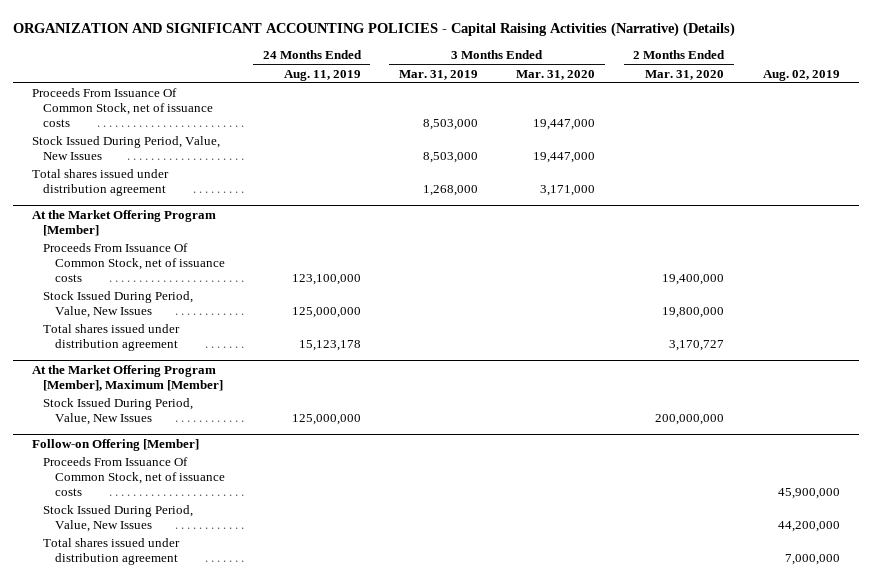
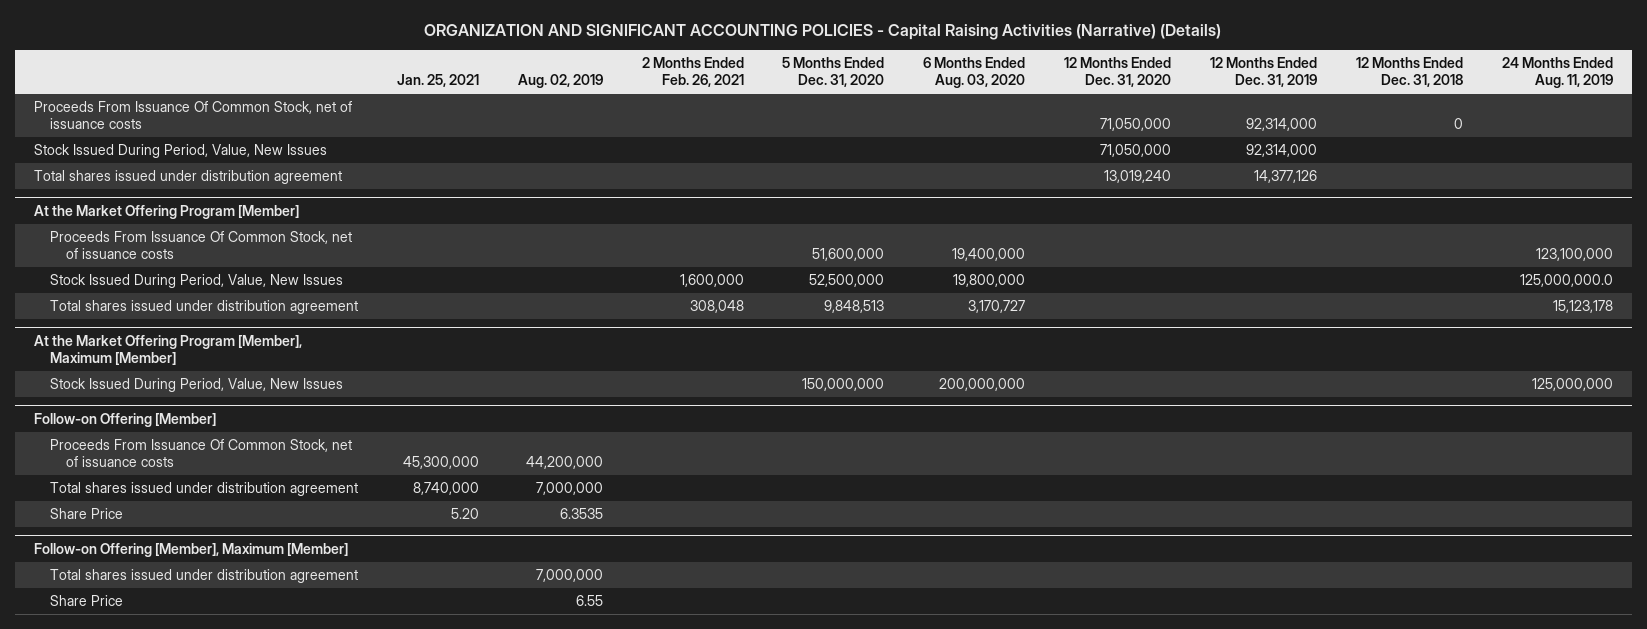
- | 24 Months Ended Aug. 11, 2019 | 3 Months Ended Mar. 31, 2019 | 3 Months Ended Mar. 31, 2020 | 2 Months Ended Mar. 31, 2020 | Aug. 02, 2019
+ | Jan. 25, 2021 | Aug. 02, 2019 | 2 Months Ended Feb. 26, 2021 | 5 Months Ended Dec. 31, 2020 | 6 Months Ended Aug. 03, 2020 | 12 Months Ended Dec. 31, 2020 | 12 Months Ended Dec. 31, 2019 | 12 Months Ended Dec. 31, 2018 | 24 Months Ended Aug. 11, 2019
@ At the Market Offering Program [Member]
- Stock Issued During Period, Value, New Issues | 125,000,000 | | | 19,800,000 |
+ Stock Issued During Period, Value, New Issues | | | 1,600,000 | 52,500,000 | 19,800,000 | | | | 125,000,000.0
@ Follow-on Offering [Member]
- Proceeds From Issuance Of Common Stock, net of issuance costs | | | | | 45,900,000
- Stock Issued During Period, Value, New Issues | | | | | 44,200,000
+ Proceeds From Issuance Of Common Stock, net of issuance costs | 45,300,000 | 44,200,000 | | | | | | |
+ Share Price | 5.20 | 6.3535 | | | | | | |
+ Follow-on Offering [Member], Maximum [Member]
+ Total shares issued under distribution agreement | | 7,000,000 | | | | | | |
+ Share Price | | 6.55 | | | | | | |

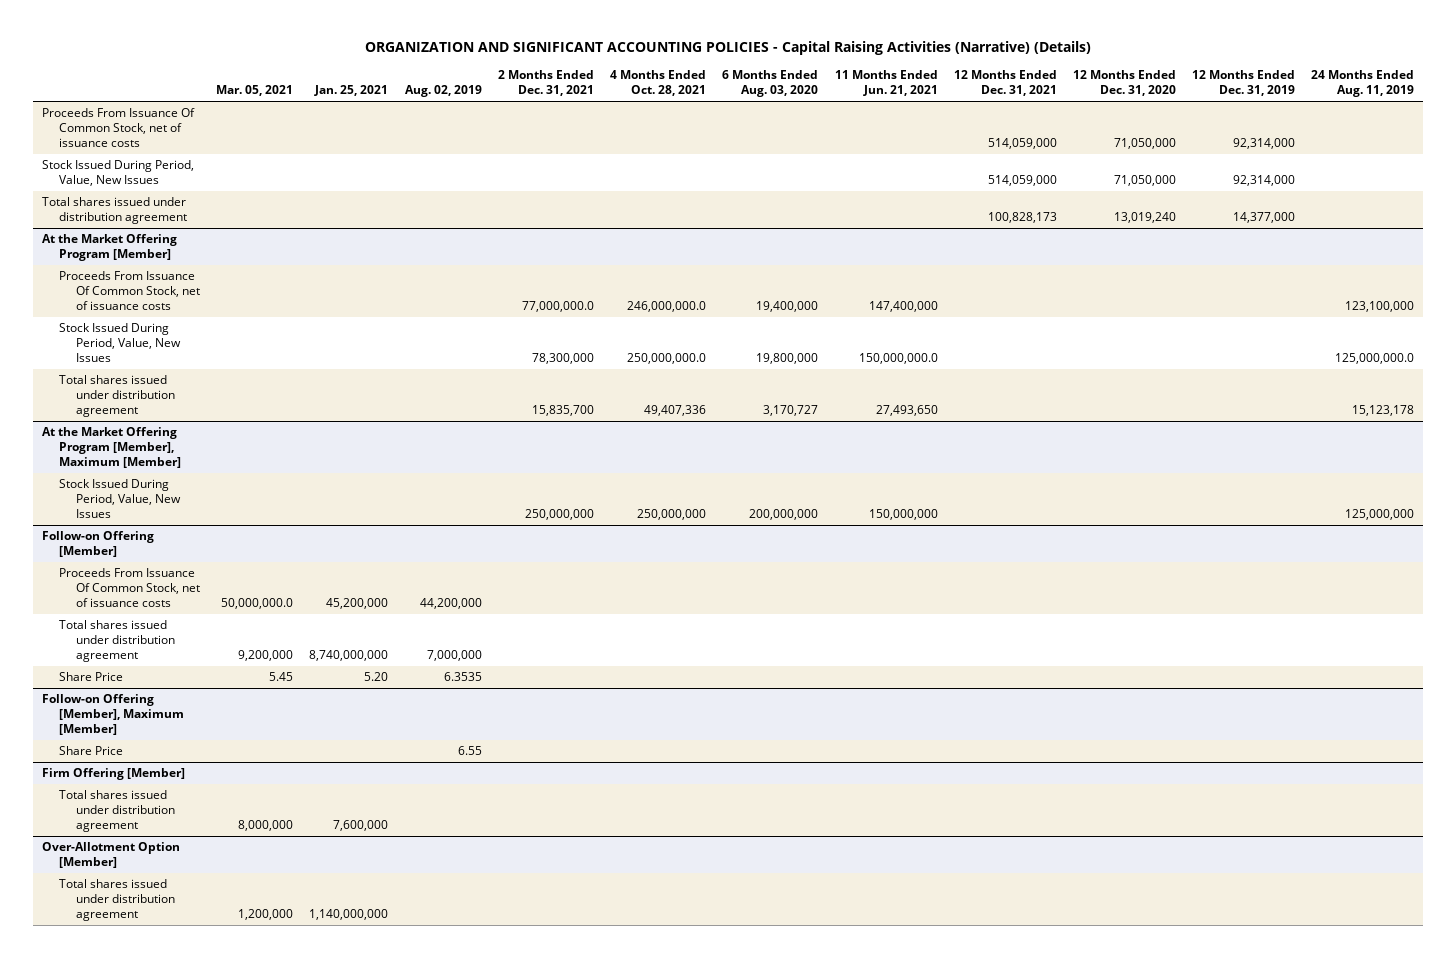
- | Jan. 25, 2021 | Aug. 02, 2019 | 2 Months Ended Feb. 26, 2021 | 5 Months Ended Dec. 31, 2020 | 6 Months Ended Aug. 03, 2020 | 12 Months Ended Dec. 31, 2020 | 12 Months Ended Dec. 31, 2019 | 12 Months Ended Dec. 31, 2018 | 24 Months Ended Aug. 11, 2019
+ | Mar. 05, 2021 | Jan. 25, 2021 | Aug. 02, 2019 | 2 Months Ended Dec. 31, 2021 | 4 Months Ended Oct. 28, 2021 | 6 Months Ended Aug. 03, 2020 | 11 Months Ended Jun. 21, 2021 | 12 Months Ended Dec. 31, 2021 | 12 Months Ended Dec. 31, 2020 | 12 Months Ended Dec. 31, 2019 | 24 Months Ended Aug. 11, 2019
- Total shares issued under distribution agreement | | | | | | 13,019,240 | 14,377,126 | |
+ Total shares issued under distribution agreement | | | | | | | | 100,828,173 | 13,019,240 | 14,377,000 |
@ Follow-on Offering [Member]
- Proceeds From Issuance Of Common Stock, net of issuance costs | 45,300,000 | 44,200,000 | | | | | | |
- Total shares issued under distribution agreement | 8,740,000 | 7,000,000 | | | | | | |
+ Proceeds From Issuance Of Common Stock, net of issuance costs | 50,000,000.0 | 45,200,000 | 44,200,000 | | | | | | | |
+ Total shares issued under distribution agreement | 9,200,000 | 8,740,000,000 | 7,000,000 | | | | | | | |
@ Follow-on Offering [Member], Maximum [Member]
- Total shares issued under distribution agreement | | 7,000,000 | | | | | | |
+ Firm Offering [Member]
+ Total shares issued under distribution agreement | 8,000,000 | 7,600,000 | | | | | | | | |
+ Over-Allotment Option [Member]
+ Total shares issued under distribution agreement | 1,200,000 | 1,140,000,000 | | | | | | | | |

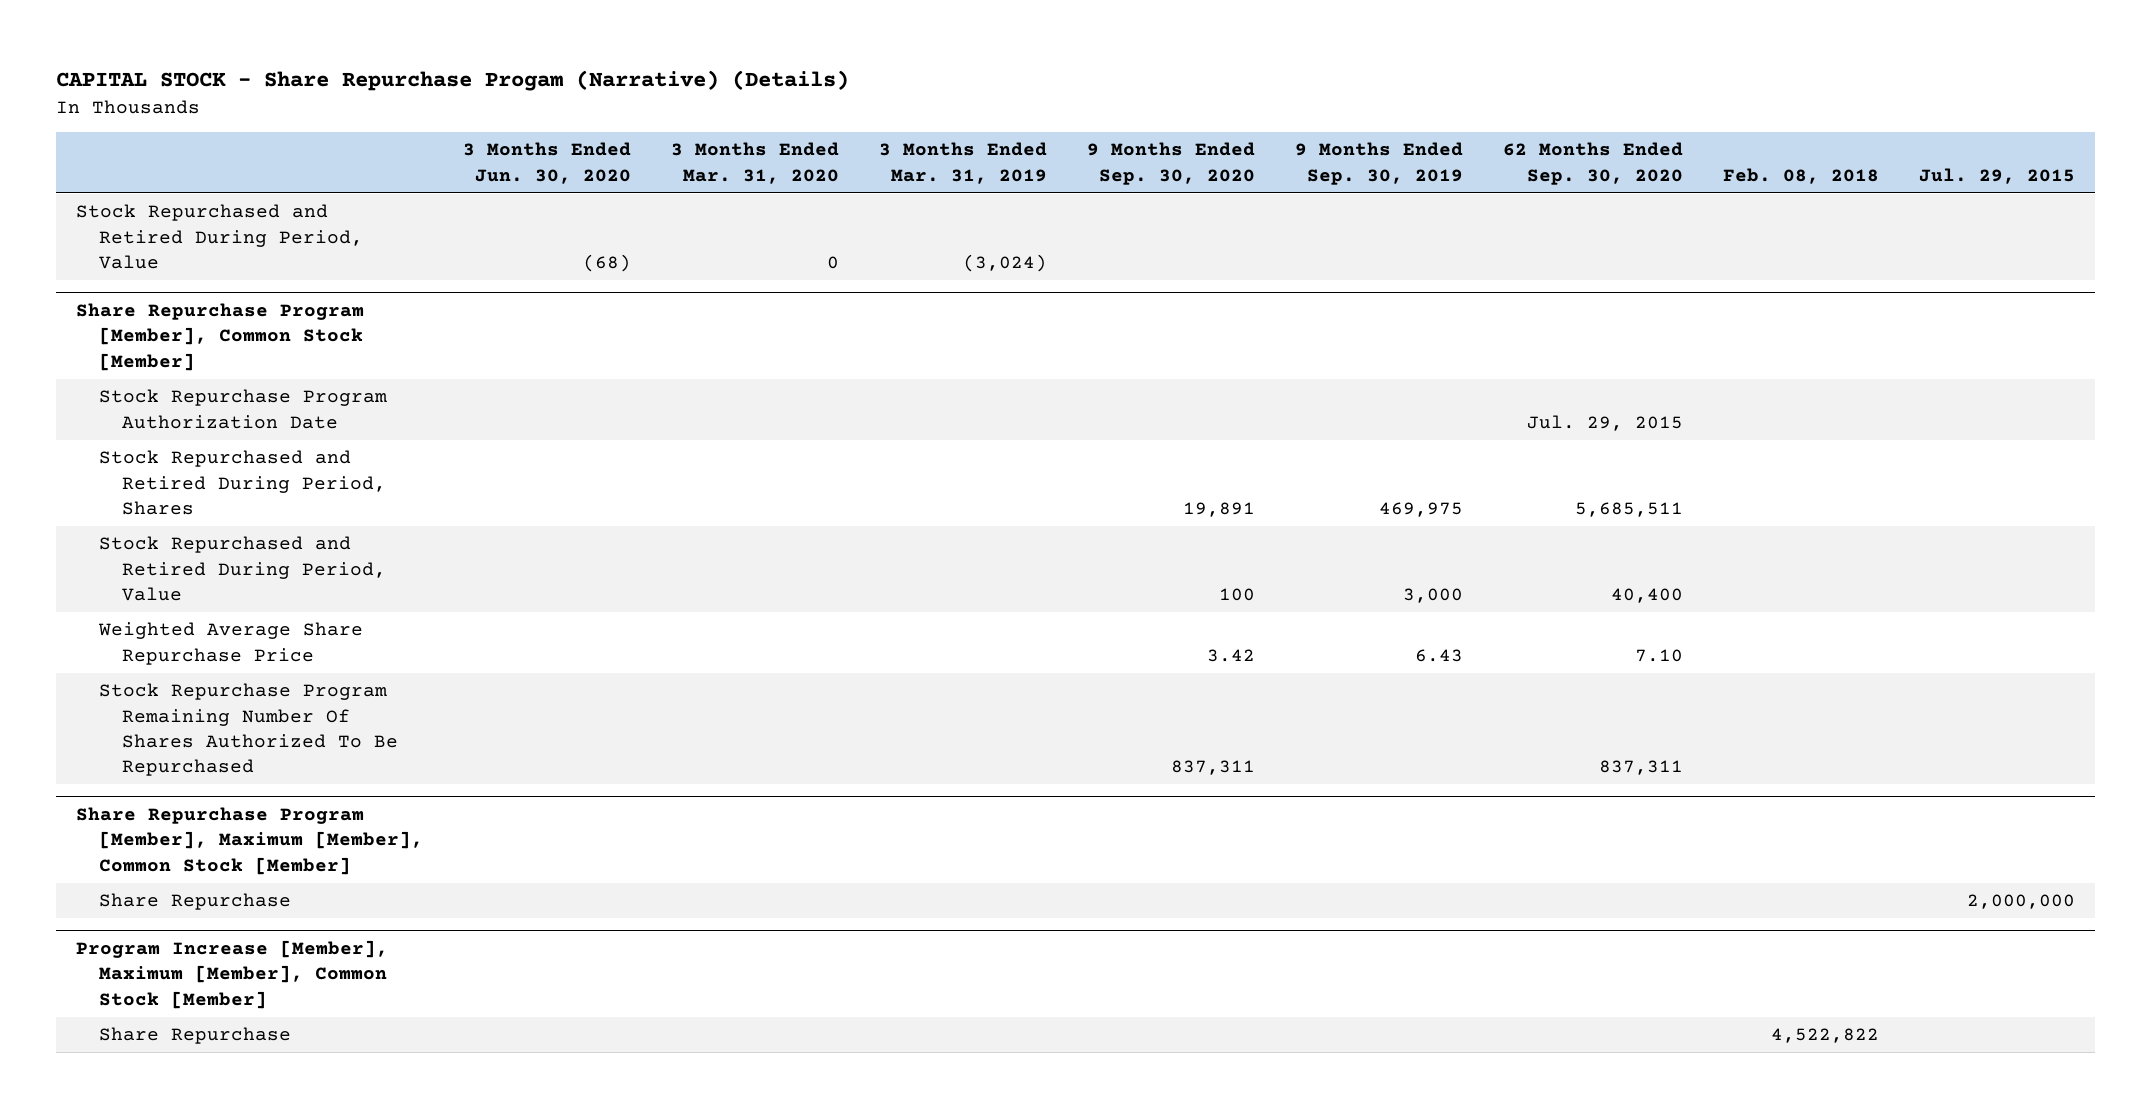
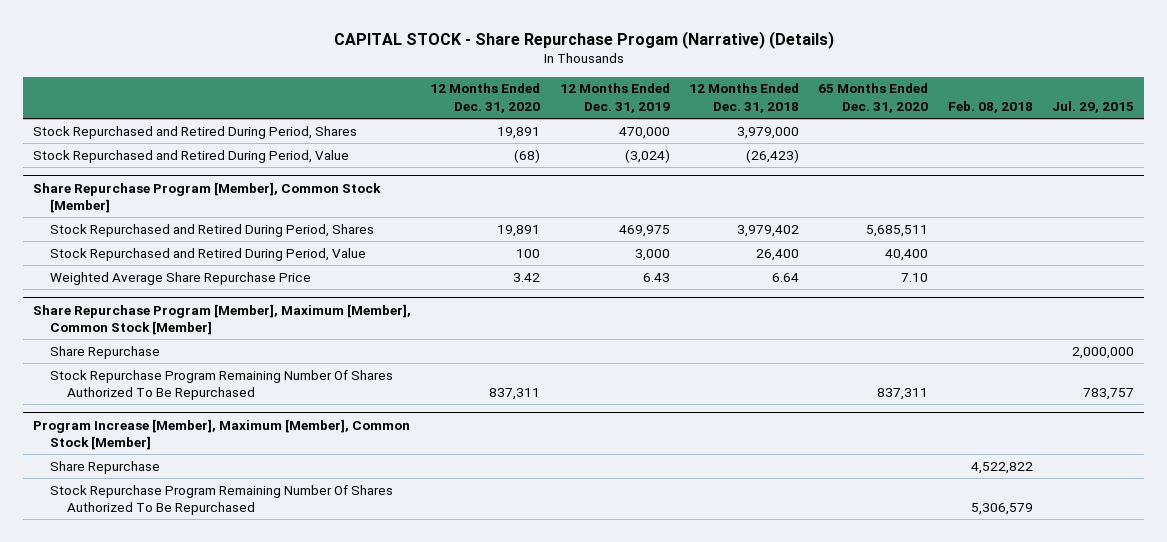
- | 3 Months Ended Jun. 30, 2020 | 3 Months Ended Mar. 31, 2020 | 3 Months Ended Mar. 31, 2019 | 9 Months Ended Sep. 30, 2020 | 9 Months Ended Sep. 30, 2019 | 62 Months Ended Sep. 30, 2020 | Feb. 08, 2018 | Jul. 29, 2015
+ | 12 Months Ended Dec. 31, 2020 | 12 Months Ended Dec. 31, 2019 | 12 Months Ended Dec. 31, 2018 | 65 Months Ended Dec. 31, 2020 | Feb. 08, 2018 | Jul. 29, 2015
+ Stock Repurchased and Retired During Period, Shares | 19,891 | 470,000 | 3,979,000 | | |
@ Share Repurchase Program [Member], Common Stock [Member]
- Stock Repurchase Program Authorization Date | | | | | | Jul. 29, 2015 | |
- Stock Repurchase Program Remaining Number Of Shares Authorized To Be Repurchased | | | | 837,311 | | 837,311 | |
@ Share Repurchase Program [Member], Maximum [Member], Common Stock [Member]
+ Stock Repurchase Program Remaining Number Of Shares Authorized To Be Repurchased | 837,311 | | | 837,311 | | 783,757
@ Program Increase [Member], Maximum [Member], Common Stock [Member]
+ Stock Repurchase Program Remaining Number Of Shares Authorized To Be Repurchased | | | | | 5,306,579 |

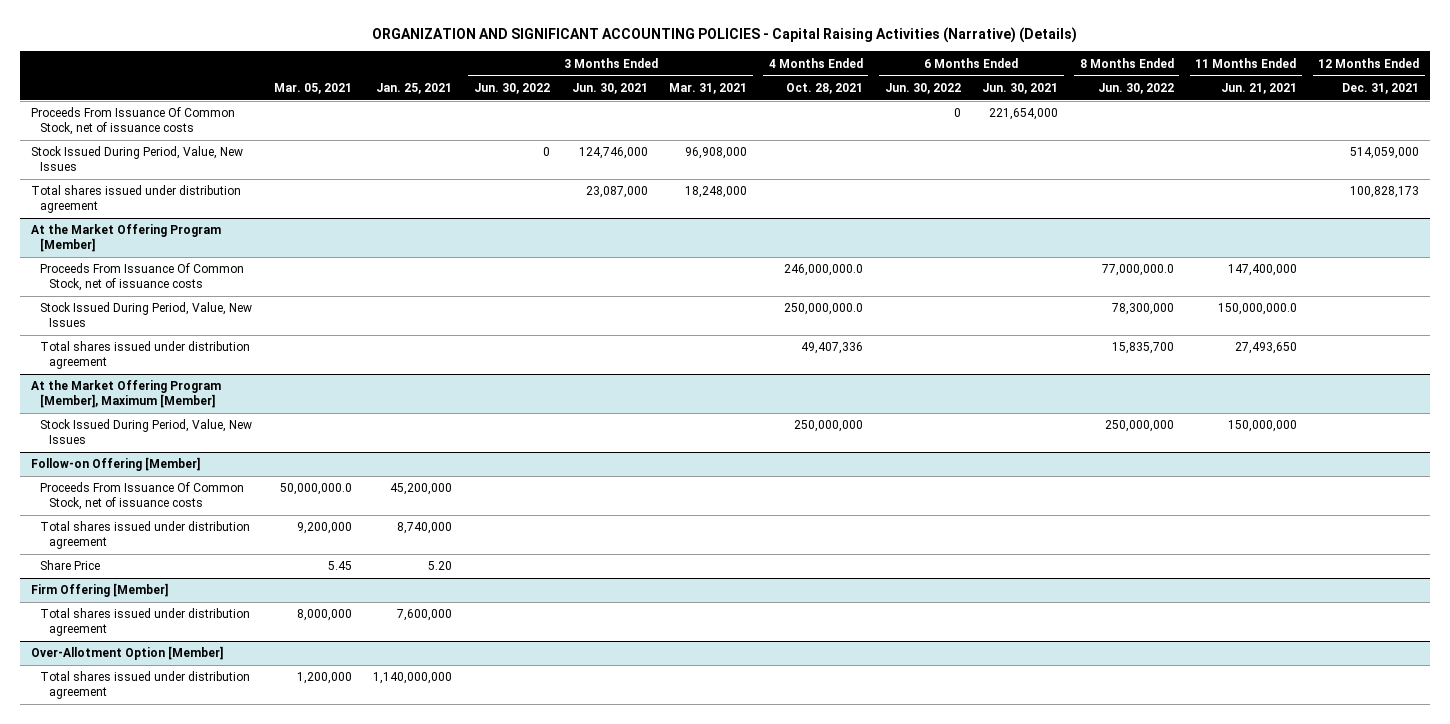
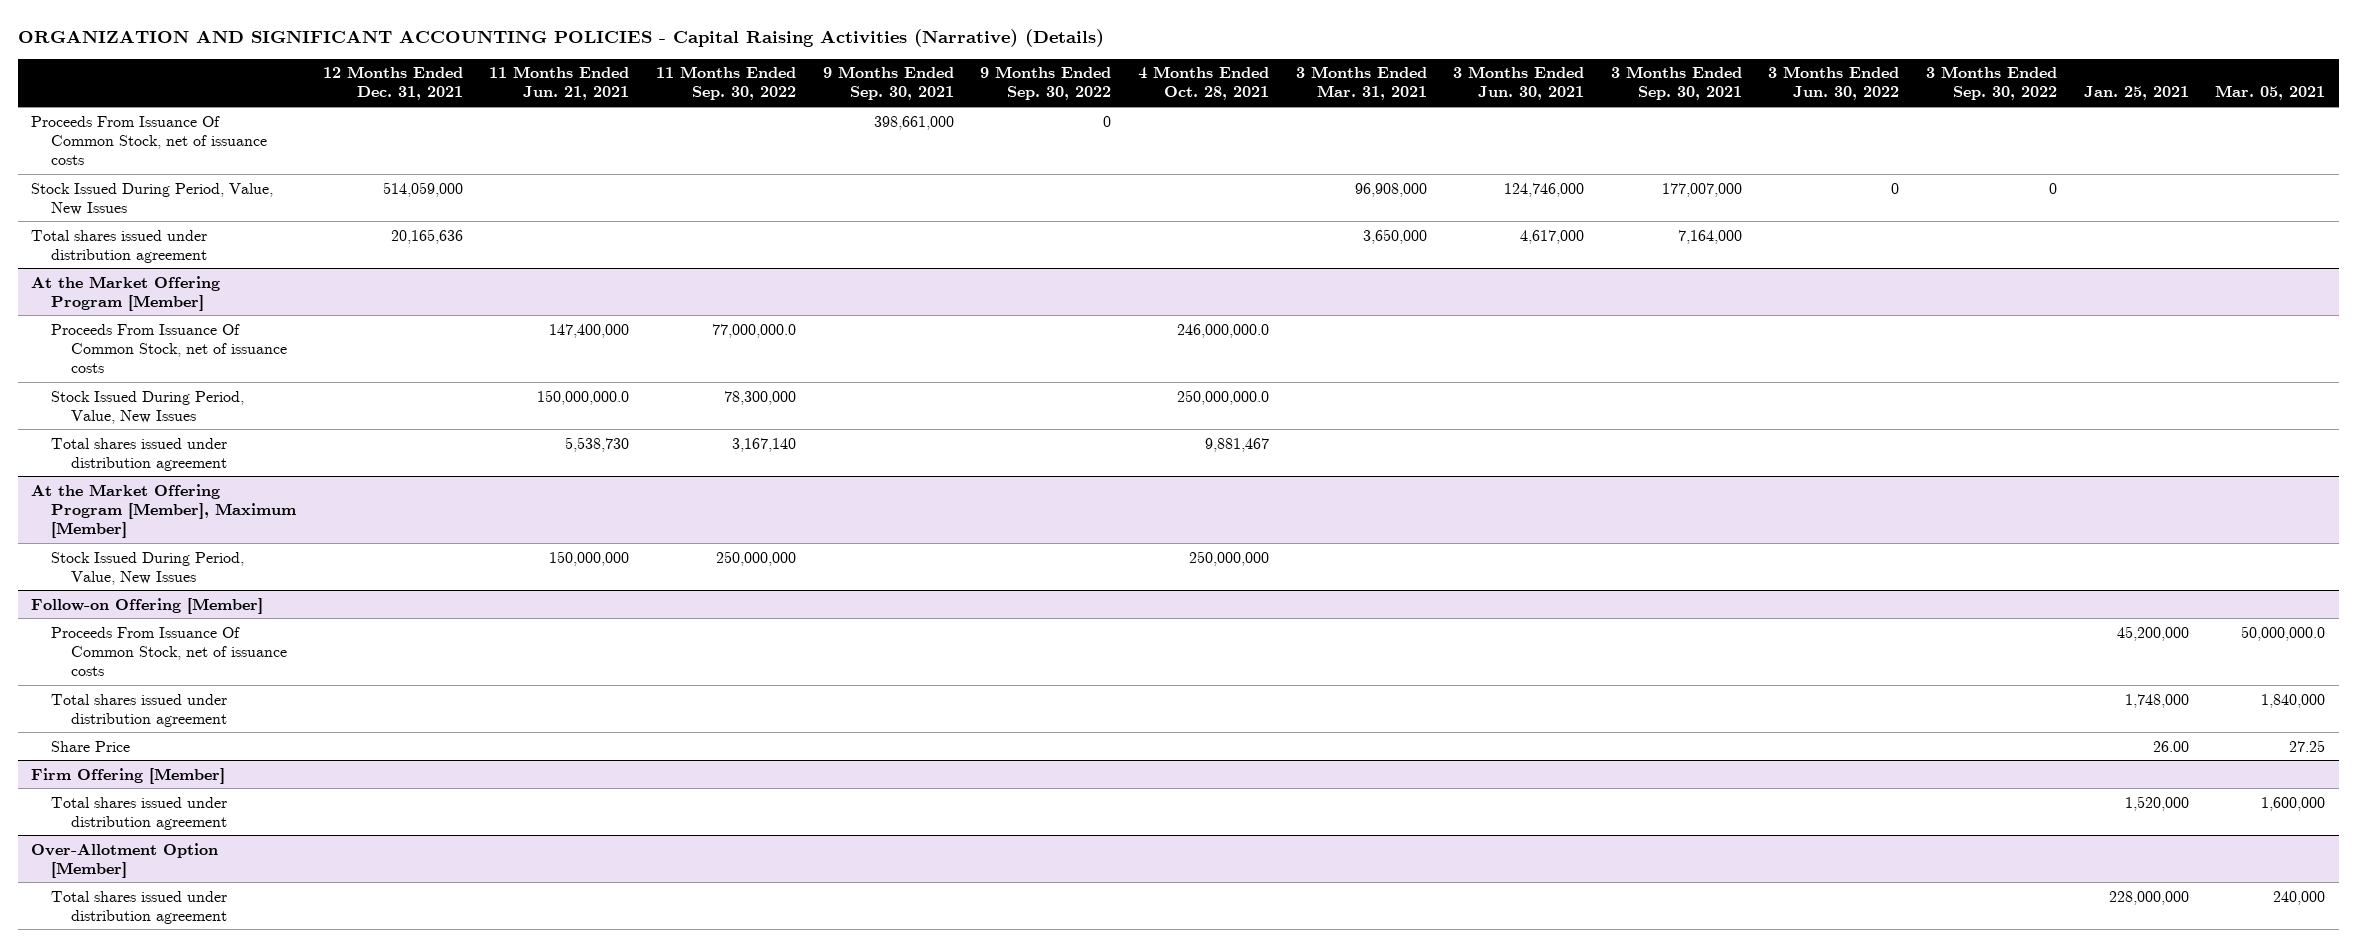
- | Mar. 05, 2021 | Jan. 25, 2021 | 3 Months Ended Jun. 30, 2022 | 3 Months Ended Jun. 30, 2021 | 3 Months Ended Mar. 31, 2021 | 4 Months Ended Oct. 28, 2021 | 6 Months Ended Jun. 30, 2022 | 6 Months Ended Jun. 30, 2021 | 8 Months Ended Jun. 30, 2022 | 11 Months Ended Jun. 21, 2021 | 12 Months Ended Dec. 31, 2021
+ | 12 Months Ended Dec. 31, 2021 | 11 Months Ended Jun. 21, 2021 | 11 Months Ended Sep. 30, 2022 | 9 Months Ended Sep. 30, 2021 | 9 Months Ended Sep. 30, 2022 | 4 Months Ended Oct. 28, 2021 | 3 Months Ended Mar. 31, 2021 | 3 Months Ended Jun. 30, 2021 | 3 Months Ended Sep. 30, 2021 | 3 Months Ended Jun. 30, 2022 | 3 Months Ended Sep. 30, 2022 | Jan. 25, 2021 | Mar. 05, 2021
- Total shares issued under distribution agreement | | | | 23,087,000 | 18,248,000 | | | | | | 100,828,173
+ Total shares issued under distribution agreement | 20,165,636 | | | | | | 3,650,000 | 4,617,000 | 7,164,000 | | | |
@ At the Market Offering Program [Member]
- Total shares issued under distribution agreement | | | | | | 49,407,336 | | | 15,835,700 | 27,493,650 |
+ Total shares issued under distribution agreement | | 5,538,730 | 3,167,140 | | | 9,881,467 | | | | | | |
@ Follow-on Offering [Member]
- Total shares issued under distribution agreement | 9,200,000 | 8,740,000 | | | | | | | | |
- Share Price | 5.45 | 5.20 | | | | | | | | |
+ Total shares issued under distribution agreement | | | | | | | | | | | | 1,748,000 | 1,840,000
+ Share Price | | | | | | | | | | | | 26.00 | 27.25
@ Firm Offering [Member]
- Total shares issued under distribution agreement | 8,000,000 | 7,600,000 | | | | | | | | |
+ Total shares issued under distribution agreement | | | | | | | | | | | | 1,520,000 | 1,600,000
@ Over-Allotment Option [Member]
- Total shares issued under distribution agreement | 1,200,000 | 1,140,000,000 | | | | | | | | |
+ Total shares issued under distribution agreement | | | | | | | | | | | | 228,000,000 | 240,000

